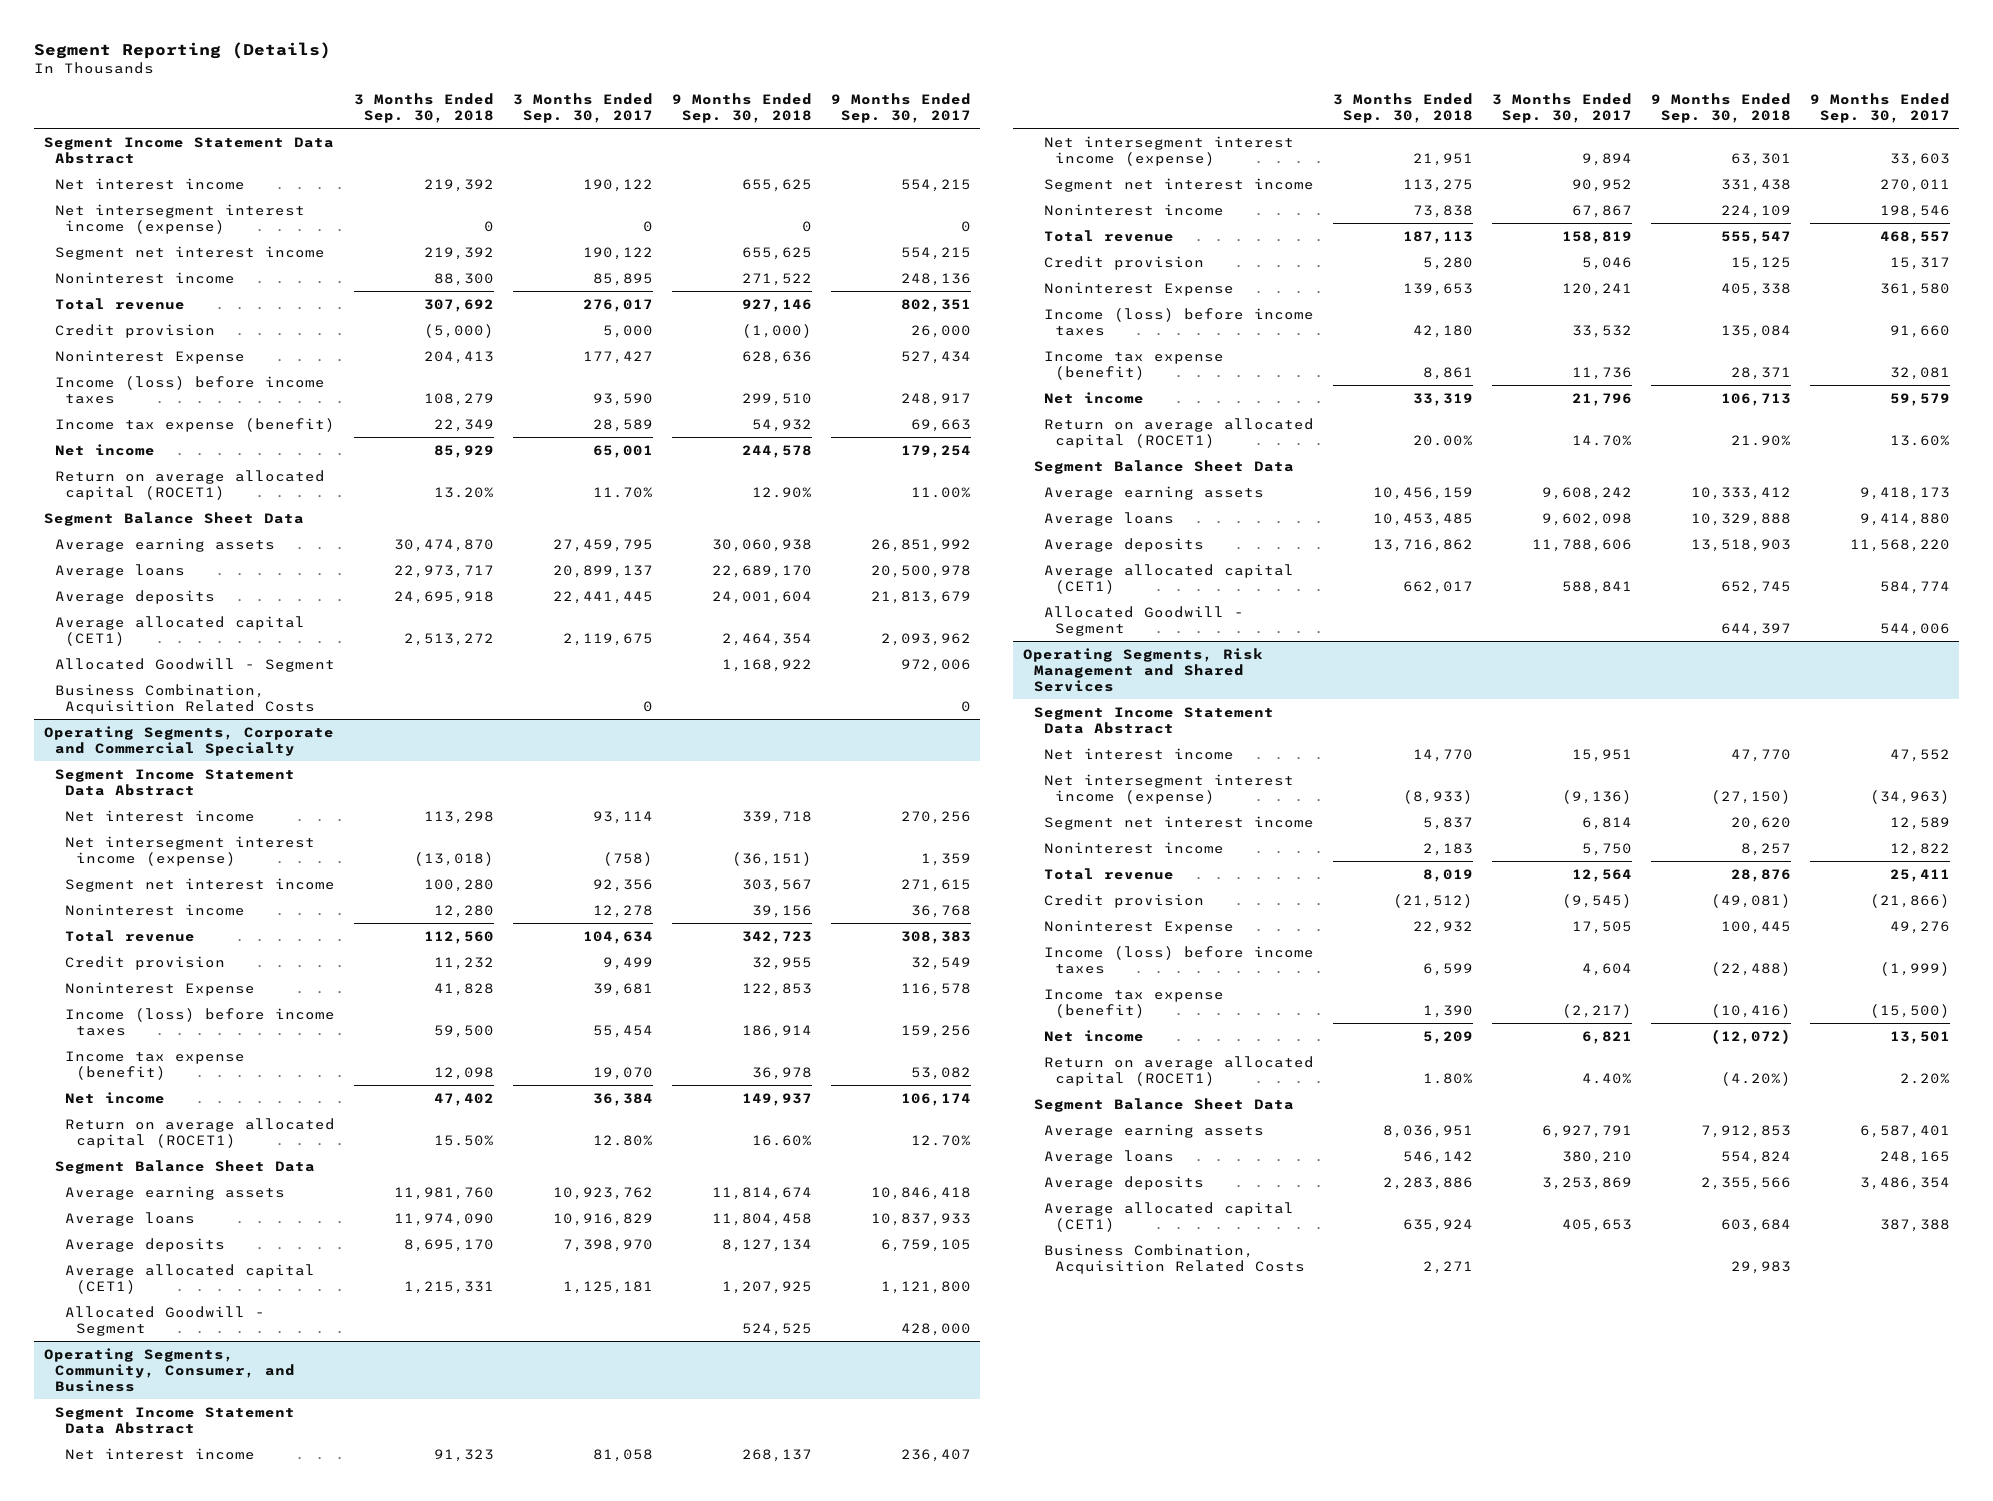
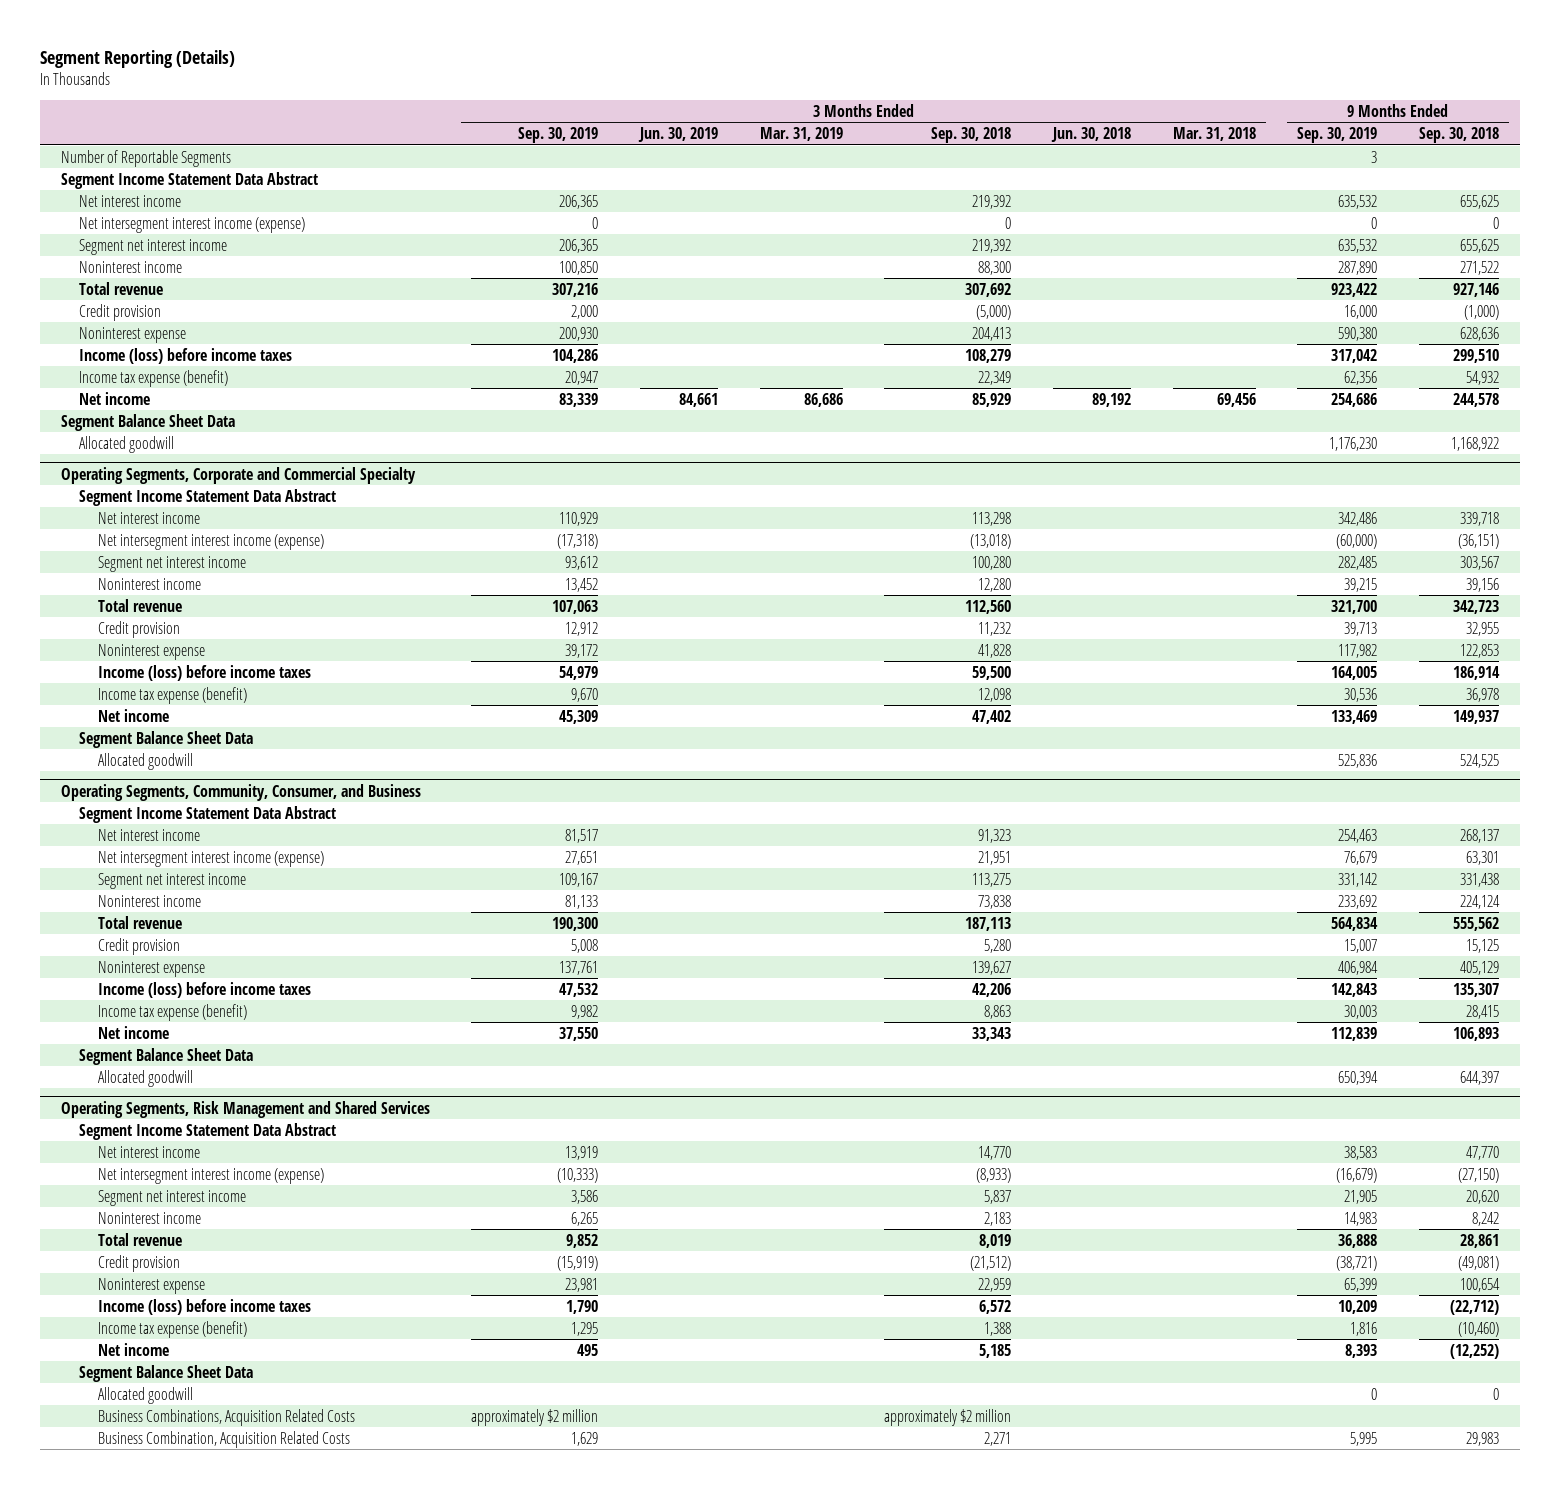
- | 3 Months Ended Sep. 30, 2018 | 3 Months Ended Sep. 30, 2017 | 9 Months Ended Sep. 30, 2018 | 9 Months Ended Sep. 30, 2017
+ | 3 Months Ended Sep. 30, 2019 | 3 Months Ended Jun. 30, 2019 | 3 Months Ended Mar. 31, 2019 | 3 Months Ended Sep. 30, 2018 | 3 Months Ended Jun. 30, 2018 | 3 Months Ended Mar. 31, 2018 | 9 Months Ended Sep. 30, 2019 | 9 Months Ended Sep. 30, 2018
+ Number of Reportable Segments | | | | | | | 3 |
- Noninterest Expense | 204,413 | 177,427 | 628,636 | 527,434
+ Noninterest expense | 200,930 | | | 204,413 | | | 590,380 | 628,636
- Return on average allocated capital (ROCET1) | 13.20% | 11.70% | 12.90% | 11.00%
- Average earning assets | 30,474,870 | 27,459,795 | 30,060,938 | 26,851,992
- Average loans | 22,973,717 | 20,899,137 | 22,689,170 | 20,500,978
- Average deposits | 24,695,918 | 22,441,445 | 24,001,604 | 21,813,679
- Average allocated capital (CET1) | 2,513,272 | 2,119,675 | 2,464,354 | 2,093,962
- Allocated Goodwill - Segment | | | 1,168,922 | 972,006
- Business Combination, Acquisition Related Costs | | 0 | | 0
+ Allocated goodwill | | | | | | | 1,176,230 | 1,168,922
@ Operating Segments, Corporate and Commercial Specialty
- Noninterest Expense | 41,828 | 39,681 | 122,853 | 116,578
+ Noninterest expense | 39,172 | | | 41,828 | | | 117,982 | 122,853
- Return on average allocated capital (ROCET1) | 15.50% | 12.80% | 16.60% | 12.70%
- Average earning assets | 11,981,760 | 10,923,762 | 11,814,674 | 10,846,418
- Average loans | 11,974,090 | 10,916,829 | 11,804,458 | 10,837,933
- Average deposits | 8,695,170 | 7,398,970 | 8,127,134 | 6,759,105
- Average allocated capital (CET1) | 1,215,331 | 1,125,181 | 1,207,925 | 1,121,800
- Allocated Goodwill - Segment | | | 524,525 | 428,000
+ Allocated goodwill | | | | | | | 525,836 | 524,525
@ Operating Segments, Community, Consumer, and Business
- Noninterest income | 73,838 | 67,867 | 224,109 | 198,546
- Total revenue | 187,113 | 158,819 | 555,547 | 468,557
+ Noninterest income | 81,133 | | | 73,838 | | | 233,692 | 224,124
+ Total revenue | 190,300 | | | 187,113 | | | 564,834 | 555,562
- Noninterest Expense | 139,653 | 120,241 | 405,338 | 361,580
- Income (loss) before income taxes | 42,180 | 33,532 | 135,084 | 91,660
- Income tax expense (benefit) | 8,861 | 11,736 | 28,371 | 32,081
- Net income | 33,319 | 21,796 | 106,713 | 59,579
- Return on average allocated capital (ROCET1) | 20.00% | 14.70% | 21.90% | 13.60%
+ Noninterest expense | 137,761 | | | 139,627 | | | 406,984 | 405,129
+ Income (loss) before income taxes | 47,532 | | | 42,206 | | | 142,843 | 135,307
+ Income tax expense (benefit) | 9,982 | | | 8,863 | | | 30,003 | 28,415
+ Net income | 37,550 | | | 33,343 | | | 112,839 | 106,893
- Average earning assets | 10,456,159 | 9,608,242 | 10,333,412 | 9,418,173
- Average loans | 10,453,485 | 9,602,098 | 10,329,888 | 9,414,880
- Average deposits | 13,716,862 | 11,788,606 | 13,518,903 | 11,568,220
- Average allocated capital (CET1) | 662,017 | 588,841 | 652,745 | 584,774
- Allocated Goodwill - Segment | | | 644,397 | 544,006
+ Allocated goodwill | | | | | | | 650,394 | 644,397
@ Operating Segments, Risk Management and Shared Services
- Noninterest income | 2,183 | 5,750 | 8,257 | 12,822
- Total revenue | 8,019 | 12,564 | 28,876 | 25,411
+ Noninterest income | 6,265 | | | 2,183 | | | 14,983 | 8,242
+ Total revenue | 9,852 | | | 8,019 | | | 36,888 | 28,861
- Noninterest Expense | 22,932 | 17,505 | 100,445 | 49,276
- Income (loss) before income taxes | 6,599 | 4,604 | (22,488) | (1,999)
- Income tax expense (benefit) | 1,390 | (2,217) | (10,416) | (15,500)
- Net income | 5,209 | 6,821 | (12,072) | 13,501
- Return on average allocated capital (ROCET1) | 1.80% | 4.40% | (4.20%) | 2.20%
+ Noninterest expense | 23,981 | | | 22,959 | | | 65,399 | 100,654
+ Income (loss) before income taxes | 1,790 | | | 6,572 | | | 10,209 | (22,712)
+ Income tax expense (benefit) | 1,295 | | | 1,388 | | | 1,816 | (10,460)
+ Net income | 495 | | | 5,185 | | | 8,393 | (12,252)
- Average earning assets | 8,036,951 | 6,927,791 | 7,912,853 | 6,587,401
- Average loans | 546,142 | 380,210 | 554,824 | 248,165
- Average deposits | 2,283,886 | 3,253,869 | 2,355,566 | 3,486,354
- Average allocated capital (CET1) | 635,924 | 405,653 | 603,684 | 387,388
+ Allocated goodwill | | | | | | | 0 | 0
+ Business Combinations, Acquisition Related Costs | approximately $2 million | | | approximately $2 million | | | |

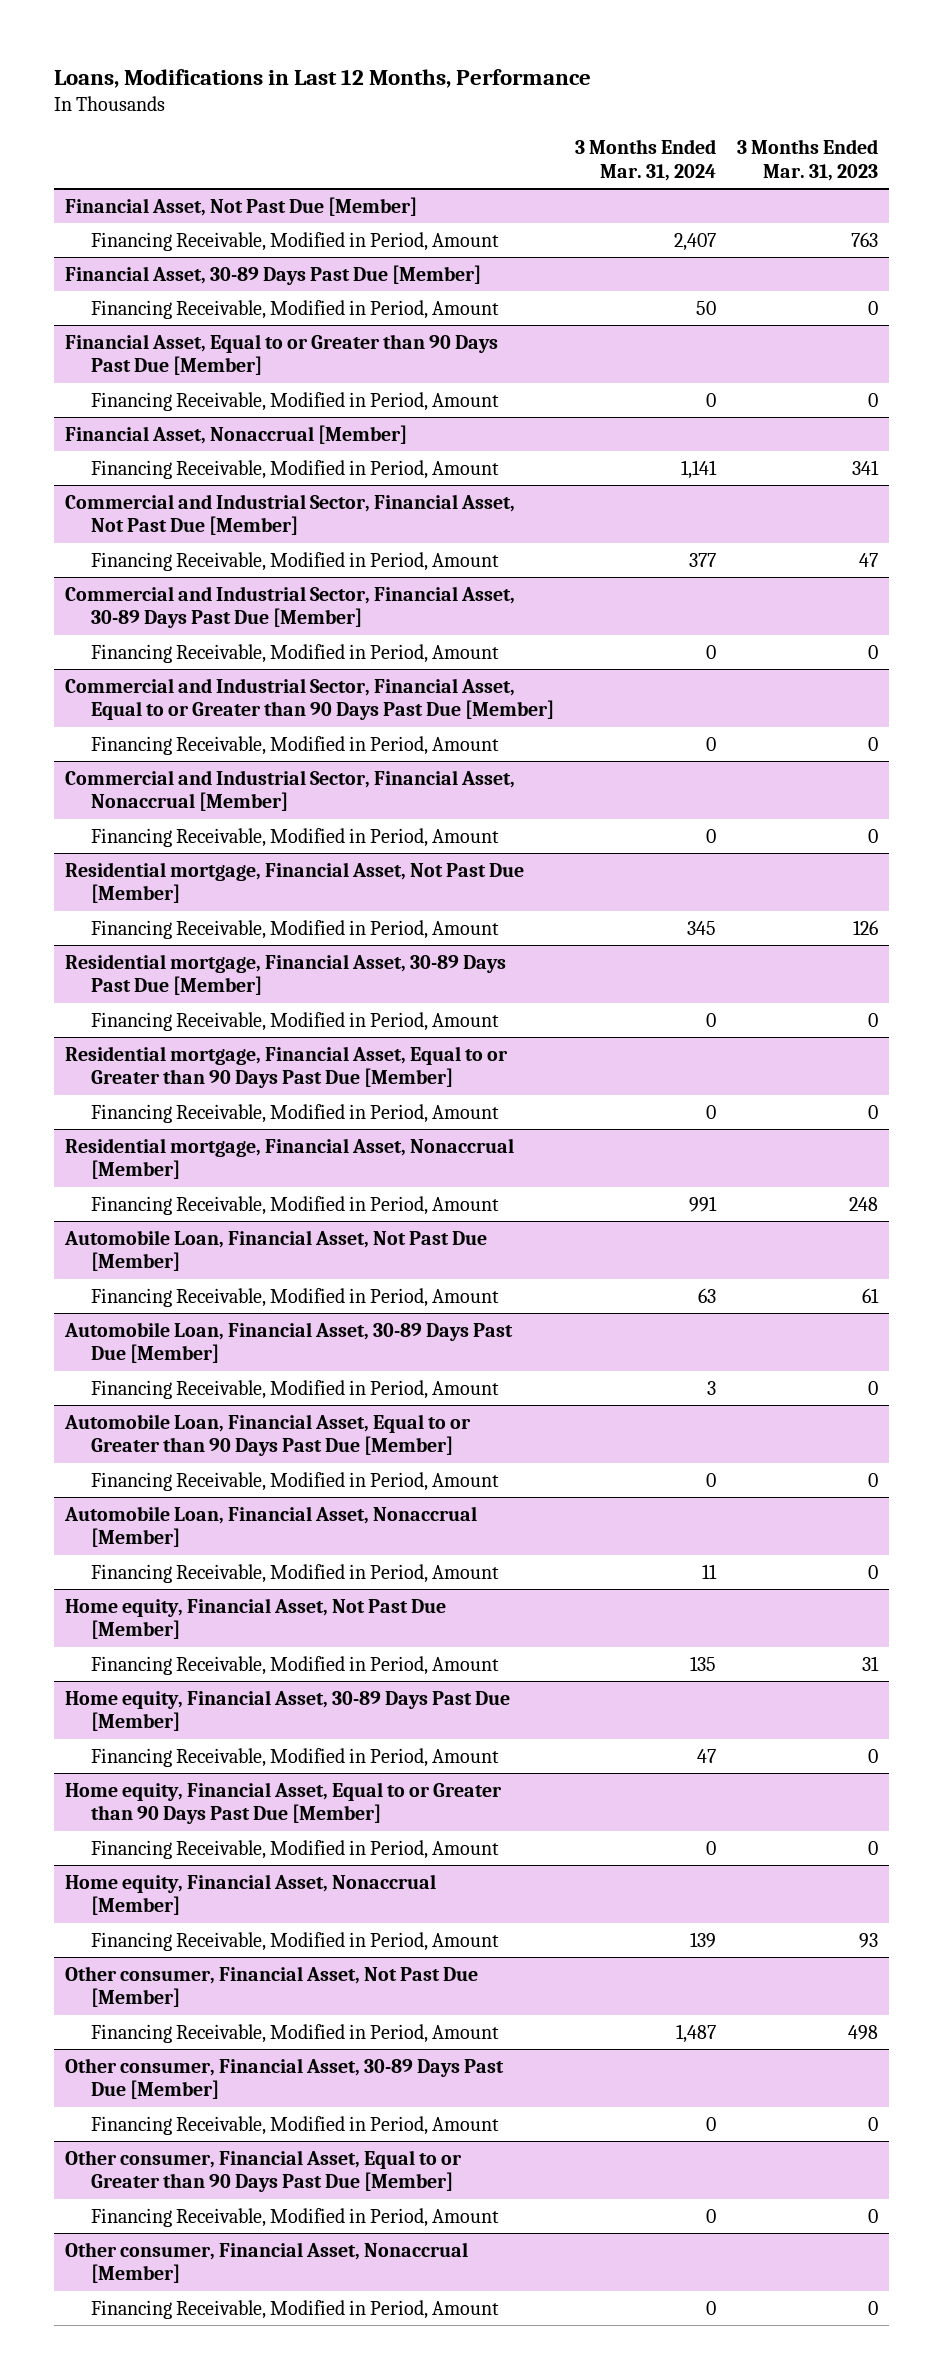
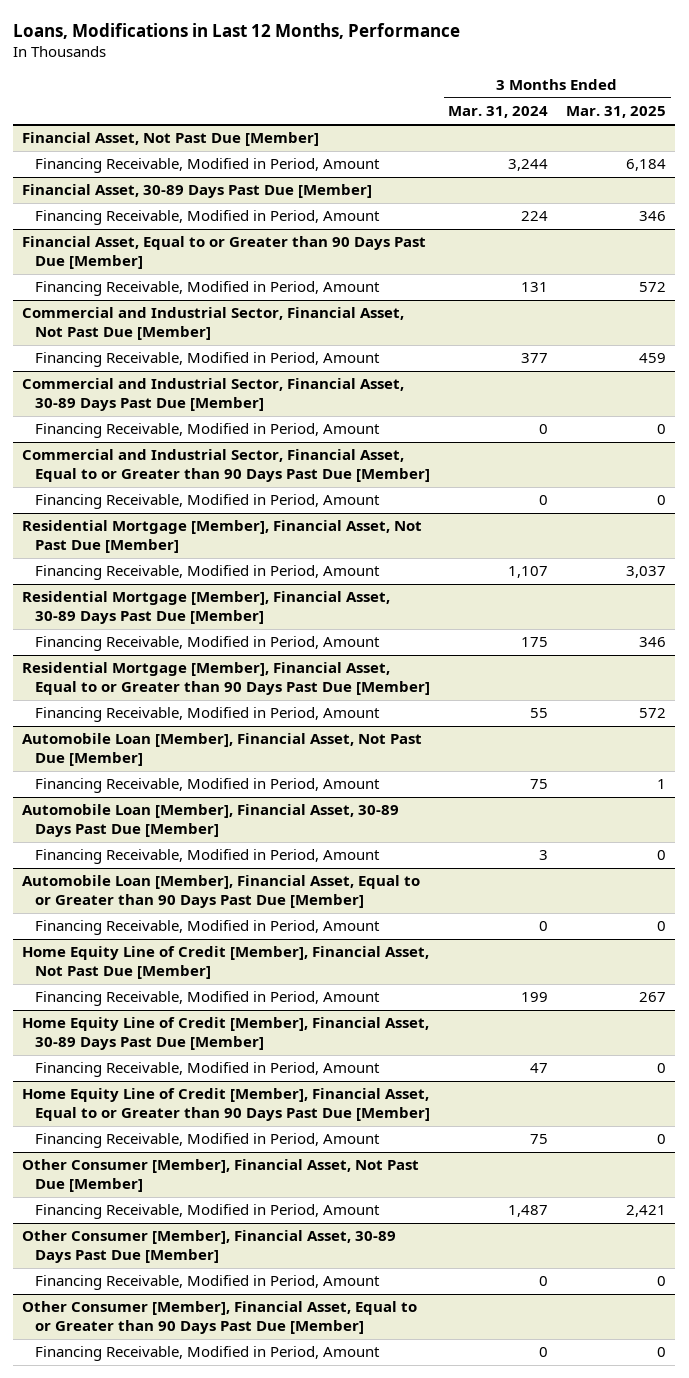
- | 3 Months Ended Mar. 31, 2024 | 3 Months Ended Mar. 31, 2023
+ | 3 Months Ended Mar. 31, 2024 | 3 Months Ended Mar. 31, 2025
@ Financial Asset, Not Past Due [Member]
- Financing Receivable, Modified in Period, Amount | 2,407 | 763
+ Financing Receivable, Modified in Period, Amount | 3,244 | 6,184
@ Financial Asset, 30-89 Days Past Due [Member]
- Financing Receivable, Modified in Period, Amount | 50 | 0
+ Financing Receivable, Modified in Period, Amount | 224 | 346
@ Financial Asset, Equal to or Greater than 90 Days Past Due [Member]
- Financing Receivable, Modified in Period, Amount | 0 | 0
- Financial Asset, Nonaccrual [Member]
- Financing Receivable, Modified in Period, Amount | 1,141 | 341
@ Financial Asset, Equal to or Greater than 90 Days Past Due [Member]
+ Financing Receivable, Modified in Period, Amount | 131 | 572
- Commercial and Industrial Sector, Financial Asset, Nonaccrual [Member]
- Financing Receivable, Modified in Period, Amount | 0 | 0
- Residential mortgage, Financial Asset, Not Past Due [Member]
- Financing Receivable, Modified in Period, Amount | 345 | 126
- Residential mortgage, Financial Asset, 30-89 Days Past Due [Member]
- Financing Receivable, Modified in Period, Amount | 0 | 0
- Residential mortgage, Financial Asset, Equal to or Greater than 90 Days Past Due [Member]
- Financing Receivable, Modified in Period, Amount | 0 | 0
- Residential mortgage, Financial Asset, Nonaccrual [Member]
- Financing Receivable, Modified in Period, Amount | 991 | 248
- Automobile Loan, Financial Asset, Not Past Due [Member]
- Financing Receivable, Modified in Period, Amount | 63 | 61
- Automobile Loan, Financial Asset, 30-89 Days Past Due [Member]
+ Residential Mortgage [Member], Financial Asset, Not Past Due [Member]
+ Financing Receivable, Modified in Period, Amount | 1,107 | 3,037
+ Residential Mortgage [Member], Financial Asset, 30-89 Days Past Due [Member]
+ Financing Receivable, Modified in Period, Amount | 175 | 346
+ Residential Mortgage [Member], Financial Asset, Equal to or Greater than 90 Days Past Due [Member]
+ Financing Receivable, Modified in Period, Amount | 55 | 572
+ Automobile Loan [Member], Financial Asset, Not Past Due [Member]
+ Financing Receivable, Modified in Period, Amount | 75 | 1
+ Automobile Loan [Member], Financial Asset, 30-89 Days Past Due [Member]
- Automobile Loan, Financial Asset, Equal to or Greater than 90 Days Past Due [Member]
+ Automobile Loan [Member], Financial Asset, Equal to or Greater than 90 Days Past Due [Member]
- Automobile Loan, Financial Asset, Nonaccrual [Member]
- Financing Receivable, Modified in Period, Amount | 11 | 0
- Home equity, Financial Asset, Not Past Due [Member]
- Financing Receivable, Modified in Period, Amount | 135 | 31
- Home equity, Financial Asset, 30-89 Days Past Due [Member]
+ Home Equity Line of Credit [Member], Financial Asset, Not Past Due [Member]
+ Financing Receivable, Modified in Period, Amount | 199 | 267
+ Home Equity Line of Credit [Member], Financial Asset, 30-89 Days Past Due [Member]
- Home equity, Financial Asset, Equal to or Greater than 90 Days Past Due [Member]
- Financing Receivable, Modified in Period, Amount | 0 | 0
- Home equity, Financial Asset, Nonaccrual [Member]
- Financing Receivable, Modified in Period, Amount | 139 | 93
- Other consumer, Financial Asset, Not Past Due [Member]
+ Home Equity Line of Credit [Member], Financial Asset, Equal to or Greater than 90 Days Past Due [Member]
+ Financing Receivable, Modified in Period, Amount | 75 | 0
+ Other Consumer [Member], Financial Asset, Not Past Due [Member]
- Other consumer, Financial Asset, 30-89 Days Past Due [Member]
- Financing Receivable, Modified in Period, Amount | 0 | 0
- Other consumer, Financial Asset, Equal to or Greater than 90 Days Past Due [Member]
+ Other Consumer [Member], Financial Asset, 30-89 Days Past Due [Member]
- Other consumer, Financial Asset, Nonaccrual [Member]
+ Other Consumer [Member], Financial Asset, Equal to or Greater than 90 Days Past Due [Member]

